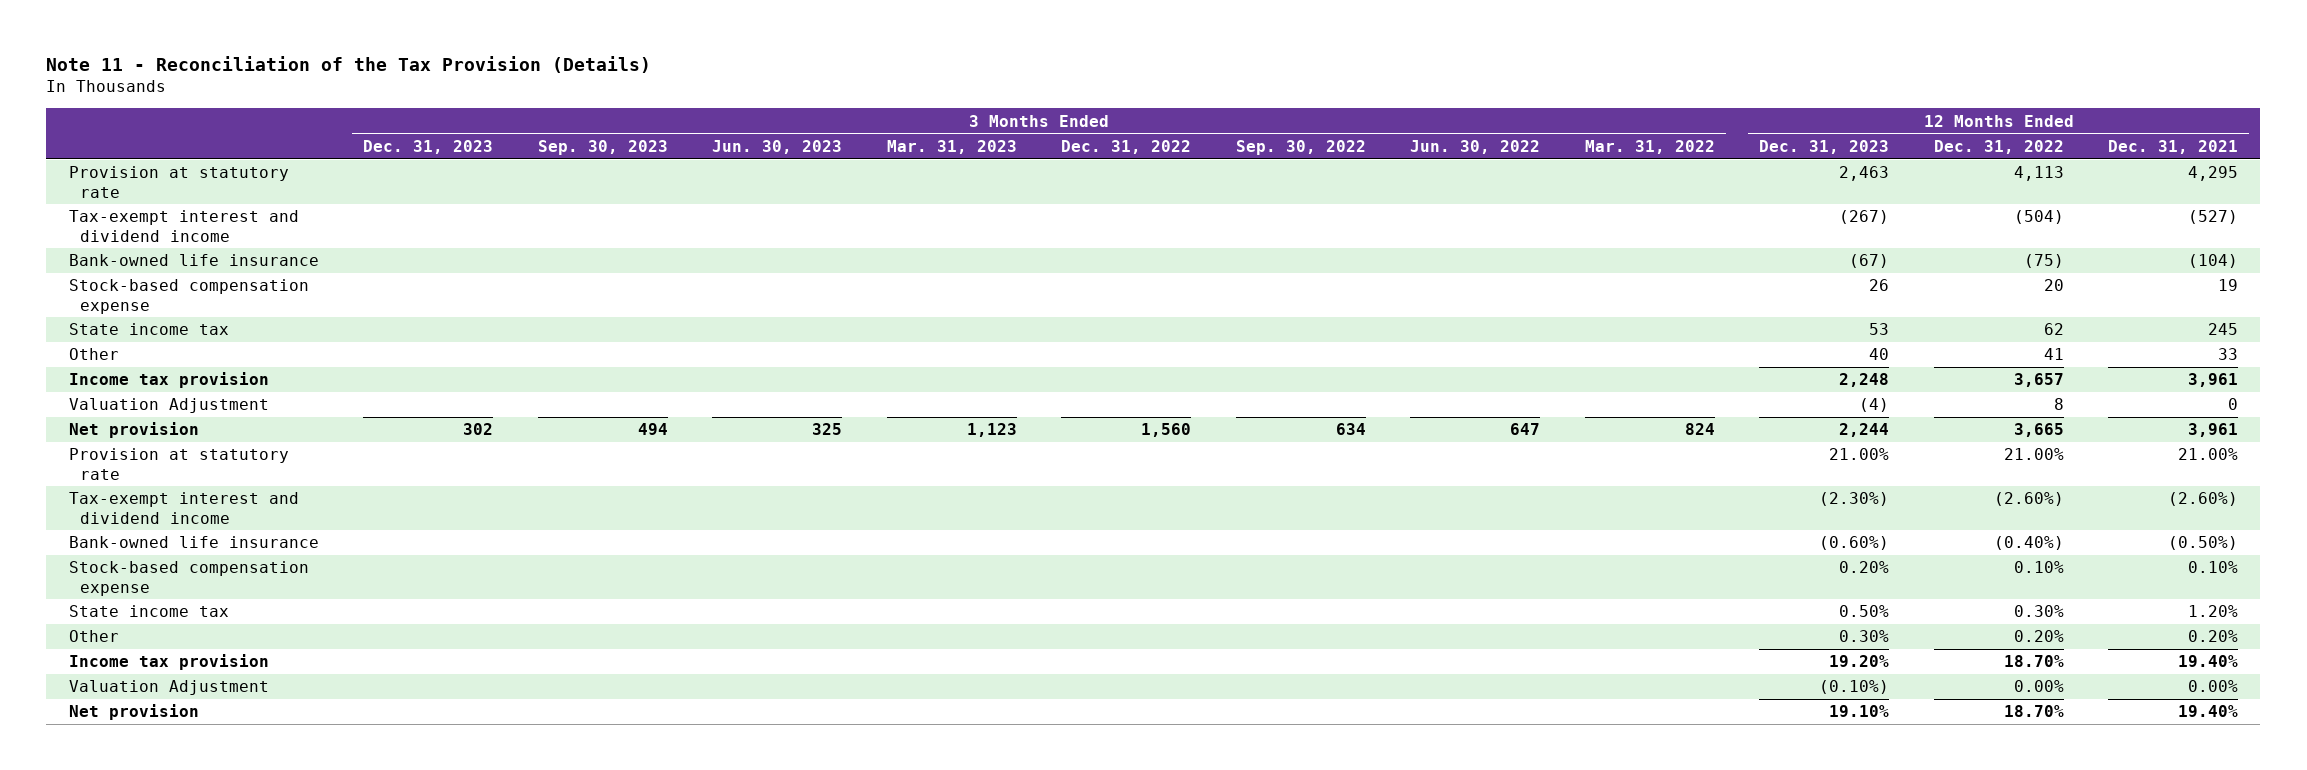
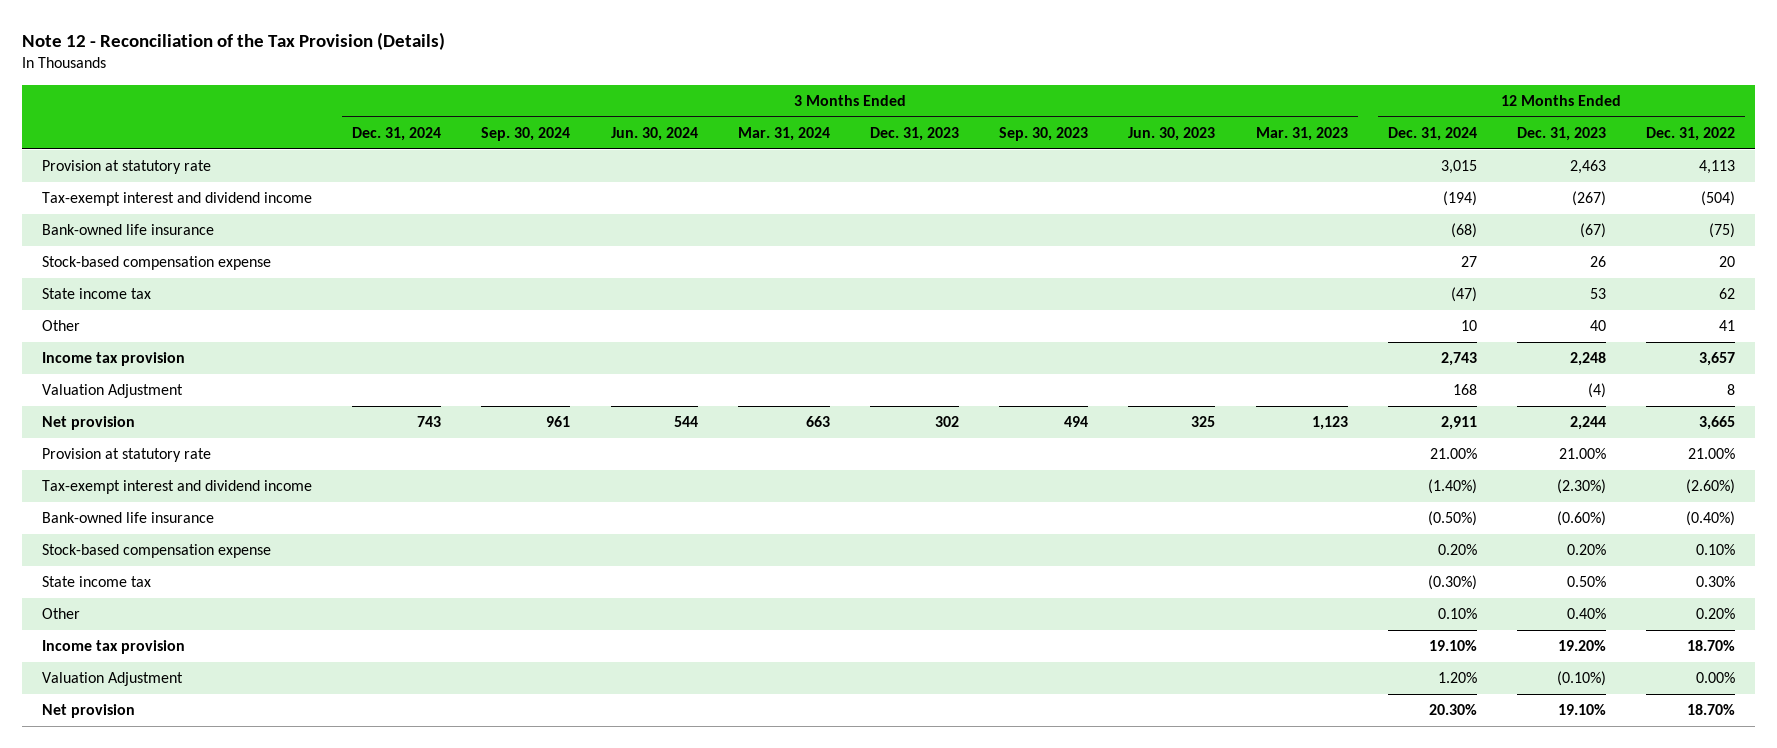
- Note 11 - Reconciliation of the Tax Provision (Details)
+ Note 12 - Reconciliation of the Tax Provision (Details)
- | 3 Months Ended Dec. 31, 2023 | 3 Months Ended Sep. 30, 2023 | 3 Months Ended Jun. 30, 2023 | 3 Months Ended Mar. 31, 2023 | 3 Months Ended Dec. 31, 2022 | 3 Months Ended Sep. 30, 2022 | 3 Months Ended Jun. 30, 2022 | 3 Months Ended Mar. 31, 2022 | 12 Months Ended Dec. 31, 2023 | 12 Months Ended Dec. 31, 2022 | 12 Months Ended Dec. 31, 2021
+ | 3 Months Ended Dec. 31, 2024 | 3 Months Ended Sep. 30, 2024 | 3 Months Ended Jun. 30, 2024 | 3 Months Ended Mar. 31, 2024 | 3 Months Ended Dec. 31, 2023 | 3 Months Ended Sep. 30, 2023 | 3 Months Ended Jun. 30, 2023 | 3 Months Ended Mar. 31, 2023 | 12 Months Ended Dec. 31, 2024 | 12 Months Ended Dec. 31, 2023 | 12 Months Ended Dec. 31, 2022
- Other | | | | | | | | | 0.30% | 0.20% | 0.20%
+ Other | | | | | | | | | 0.10% | 0.40% | 0.20%

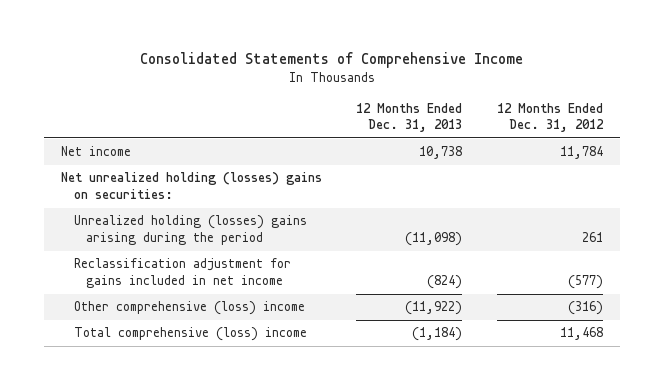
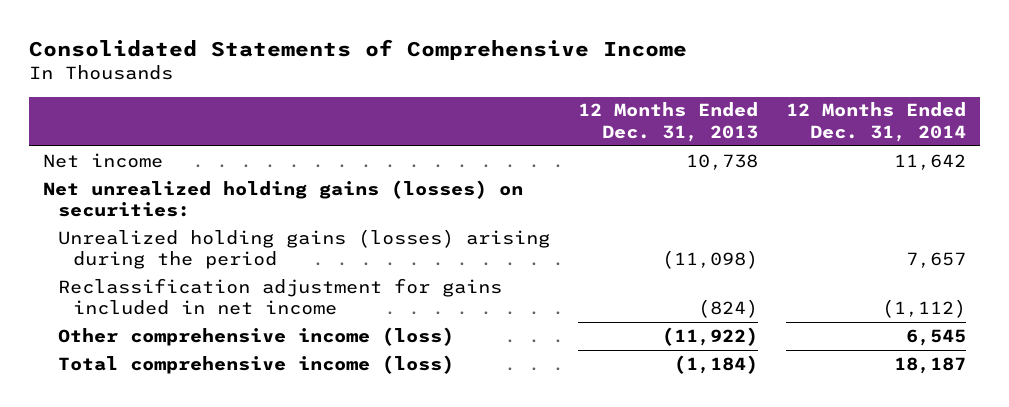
- | 12 Months Ended Dec. 31, 2013 | 12 Months Ended Dec. 31, 2012
+ | 12 Months Ended Dec. 31, 2013 | 12 Months Ended Dec. 31, 2014
- Net unrealized holding (losses) gains on securities:
- Unrealized holding (losses) gains arising during the period | (11,098) | 261
+ Net unrealized holding gains (losses) on securities:
+ Unrealized holding gains (losses) arising during the period | (11,098) | 7,657
- Other comprehensive (loss) income | (11,922) | (316)
- Total comprehensive (loss) income | (1,184) | 11,468
+ Other comprehensive income (loss) | (11,922) | 6,545
+ Total comprehensive income (loss) | (1,184) | 18,187

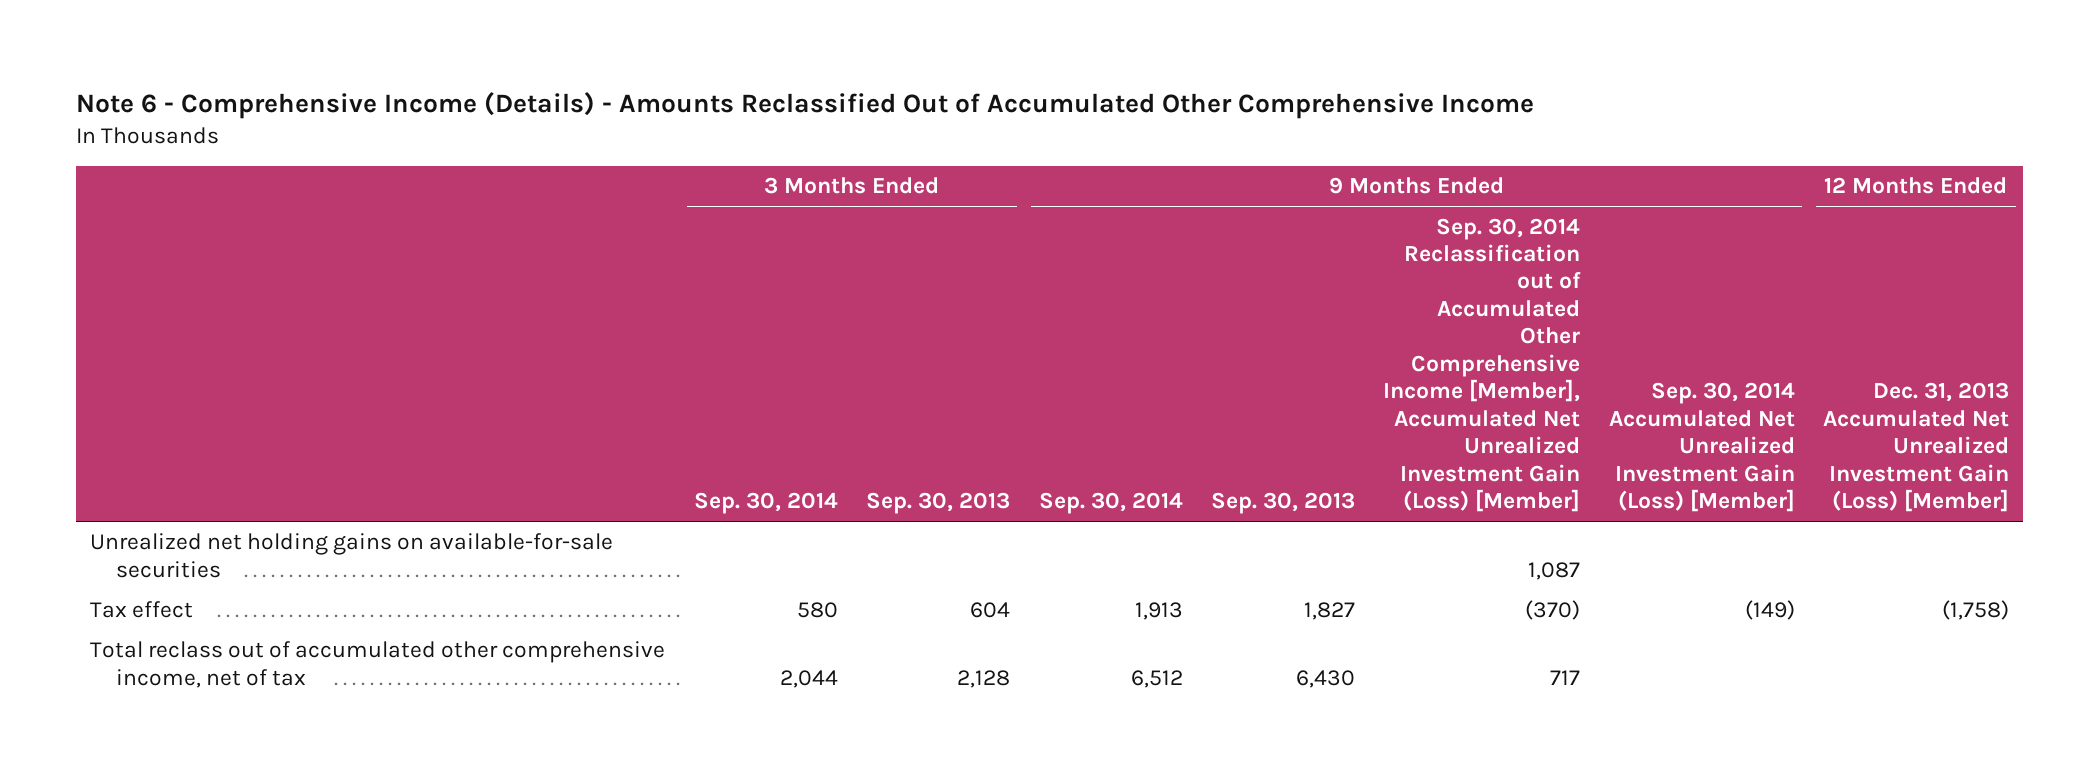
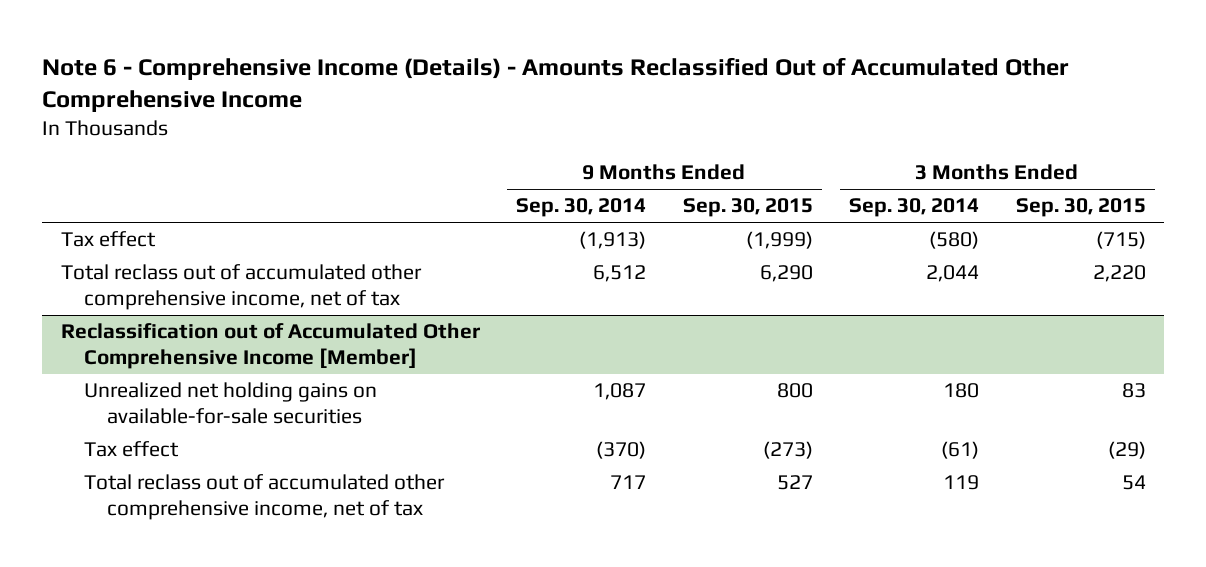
- | 3 Months Ended Sep. 30, 2014 | 3 Months Ended Sep. 30, 2013 | 9 Months Ended Sep. 30, 2014 | 9 Months Ended Sep. 30, 2013 | 9 Months Ended Sep. 30, 2014 Reclassification out of Accumulated Other Comprehensive Income [Member], Accumulated Net Unrealized Investment Gain (Loss) [Member] | 9 Months Ended Sep. 30, 2014 Accumulated Net Unrealized Investment Gain (Loss) [Member] | 12 Months Ended Dec. 31, 2013 Accumulated Net Unrealized Investment Gain (Loss) [Member]
+ | 9 Months Ended Sep. 30, 2014 | 9 Months Ended Sep. 30, 2015 | 3 Months Ended Sep. 30, 2014 | 3 Months Ended Sep. 30, 2015
- Unrealized net holding gains on available-for-sale securities | | | | | 1,087 | |
- Tax effect | 580 | 604 | 1,913 | 1,827 | (370) | (149) | (1,758)
+ Tax effect | (1,913) | (1,999) | (580) | (715)
+ Reclassification out of Accumulated Other Comprehensive Income [Member]
+ Unrealized net holding gains on available-for-sale securities | 1,087 | 800 | 180 | 83
+ Tax effect | (370) | (273) | (61) | (29)
+ Total reclass out of accumulated other comprehensive income, net of tax | 717 | 527 | 119 | 54

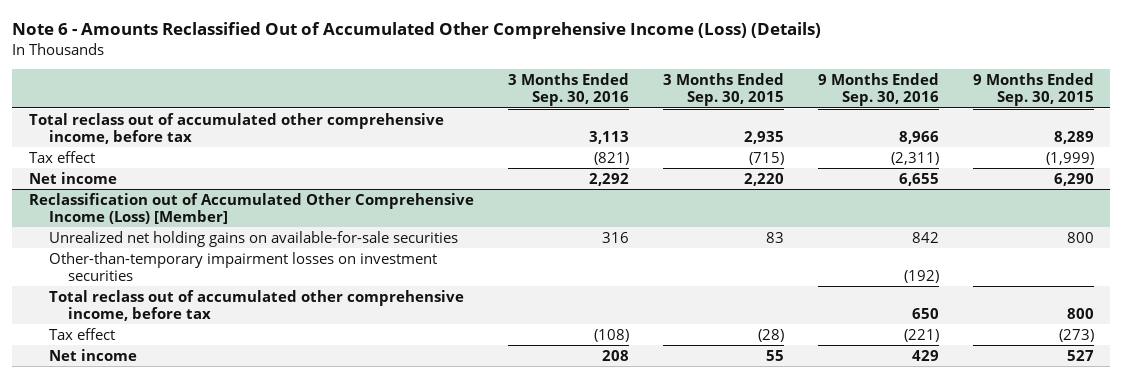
- Note 6 - Comprehensive Income (Details) - Amounts Reclassified Out of Accumulated Other Comprehensive Income
+ Note 6 - Amounts Reclassified Out of Accumulated Other Comprehensive Income (Loss) (Details)
- | 9 Months Ended Sep. 30, 2014 | 9 Months Ended Sep. 30, 2015 | 3 Months Ended Sep. 30, 2014 | 3 Months Ended Sep. 30, 2015
+ | 3 Months Ended Sep. 30, 2016 | 3 Months Ended Sep. 30, 2015 | 9 Months Ended Sep. 30, 2016 | 9 Months Ended Sep. 30, 2015
+ Total reclass out of accumulated other comprehensive income, before tax | 3,113 | 2,935 | 8,966 | 8,289
- Total reclass out of accumulated other comprehensive income, net of tax | 6,512 | 6,290 | 2,044 | 2,220
- Reclassification out of Accumulated Other Comprehensive Income [Member]
+ Net income | 2,292 | 2,220 | 6,655 | 6,290
+ Reclassification out of Accumulated Other Comprehensive Income (Loss) [Member]
- Tax effect | (370) | (273) | (61) | (29)
- Total reclass out of accumulated other comprehensive income, net of tax | 717 | 527 | 119 | 54
+ Other-than-temporary impairment losses on investment securities | | | (192) |
+ Total reclass out of accumulated other comprehensive income, before tax | | | 650 | 800
+ Tax effect | (108) | (28) | (221) | (273)
+ Net income | 208 | 55 | 429 | 527

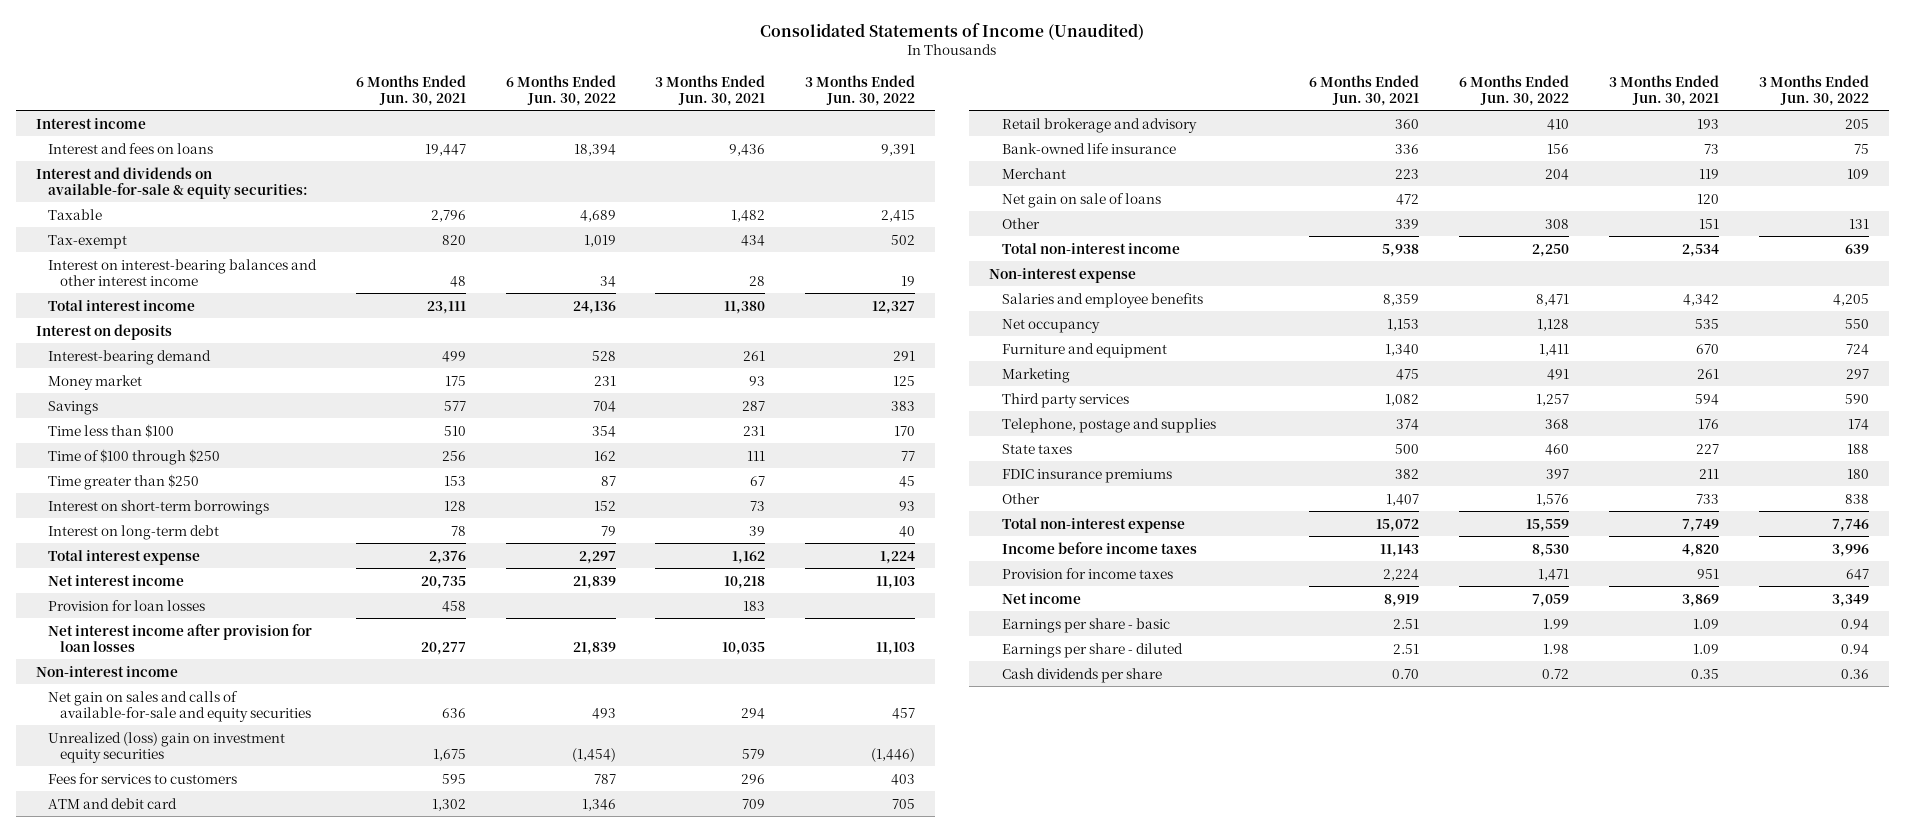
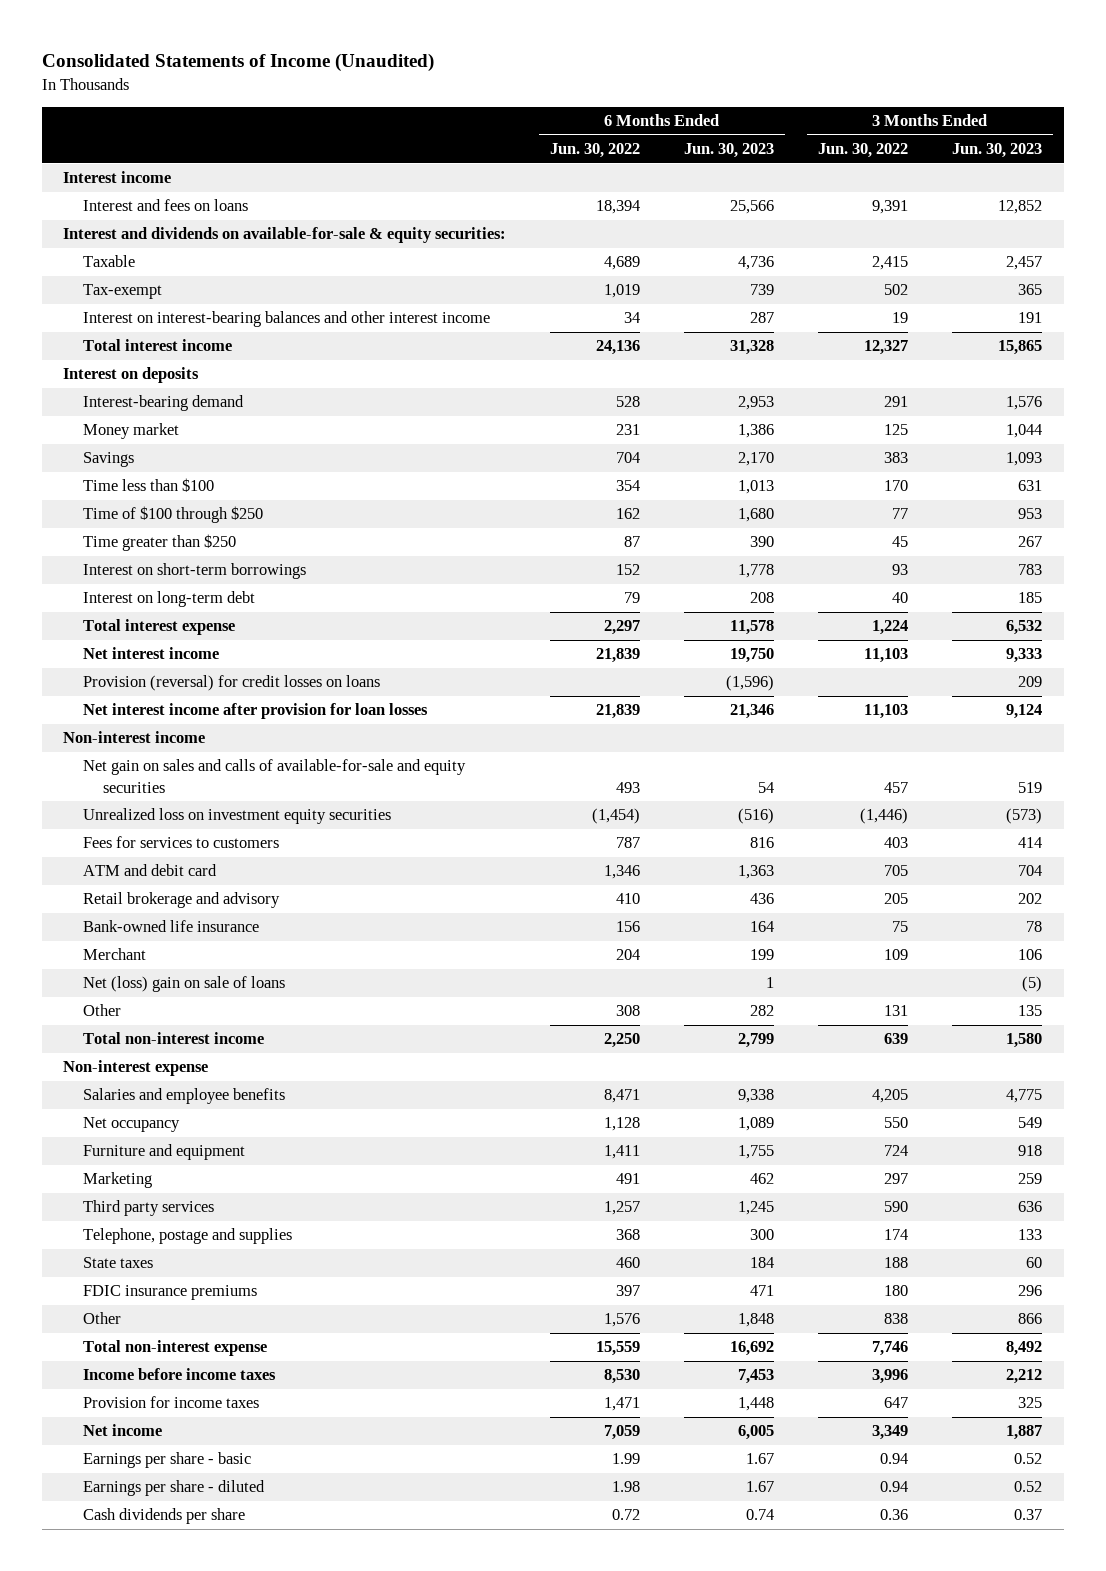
- | 6 Months Ended Jun. 30, 2021 | 6 Months Ended Jun. 30, 2022 | 3 Months Ended Jun. 30, 2021 | 3 Months Ended Jun. 30, 2022
+ | 6 Months Ended Jun. 30, 2022 | 6 Months Ended Jun. 30, 2023 | 3 Months Ended Jun. 30, 2022 | 3 Months Ended Jun. 30, 2023
- Provision for loan losses | 458 | | 183 |
+ Provision (reversal) for credit losses on loans | | (1,596) | | 209
- Unrealized (loss) gain on investment equity securities | 1,675 | (1,454) | 579 | (1,446)
+ Unrealized loss on investment equity securities | (1,454) | (516) | (1,446) | (573)
- Net gain on sale of loans | 472 | | 120 |
+ Net (loss) gain on sale of loans | | 1 | | (5)

